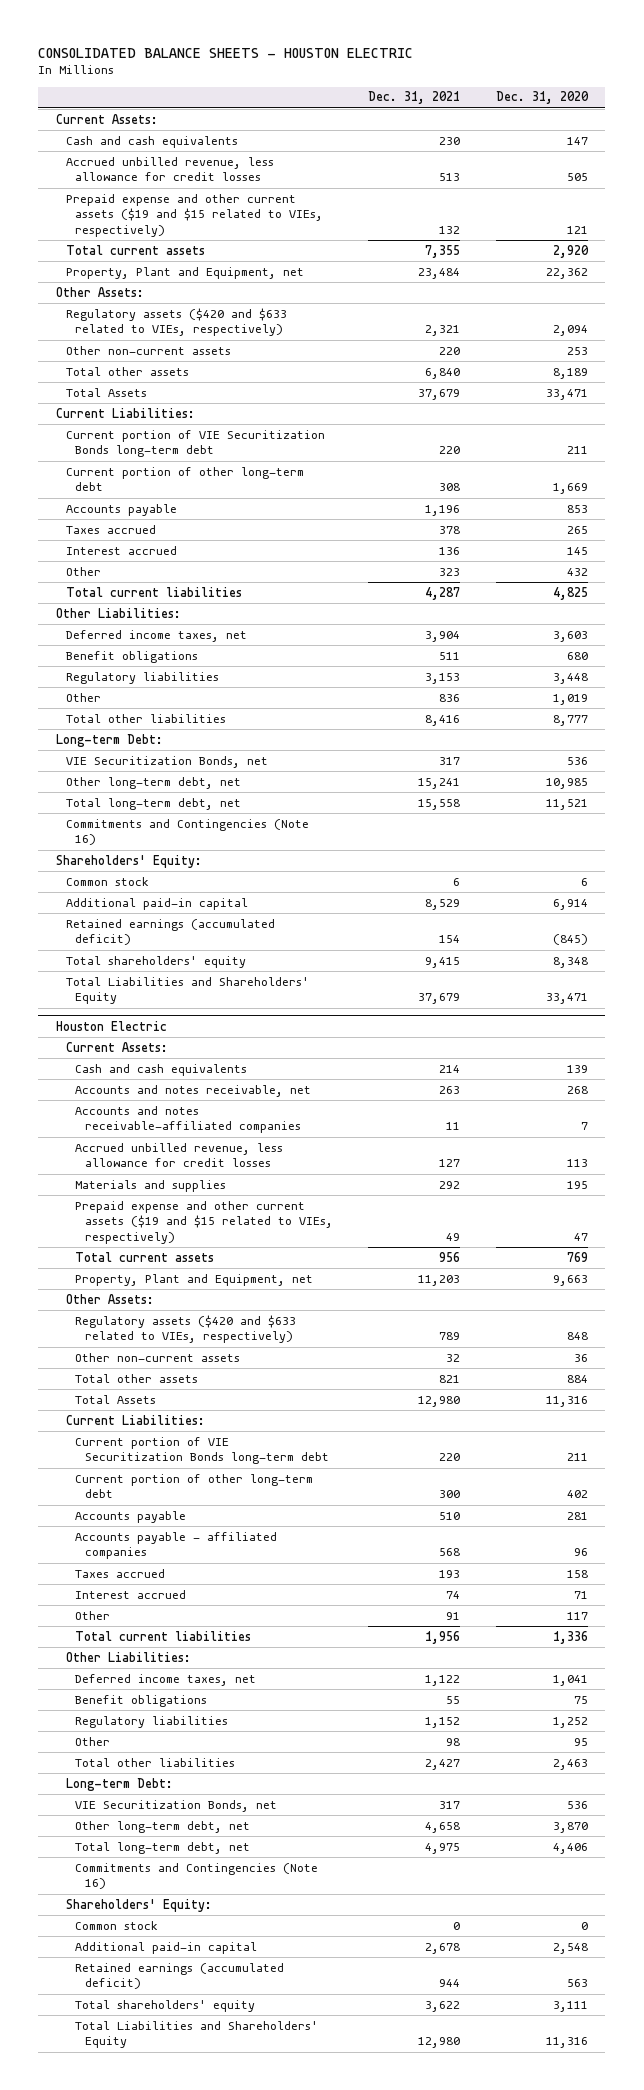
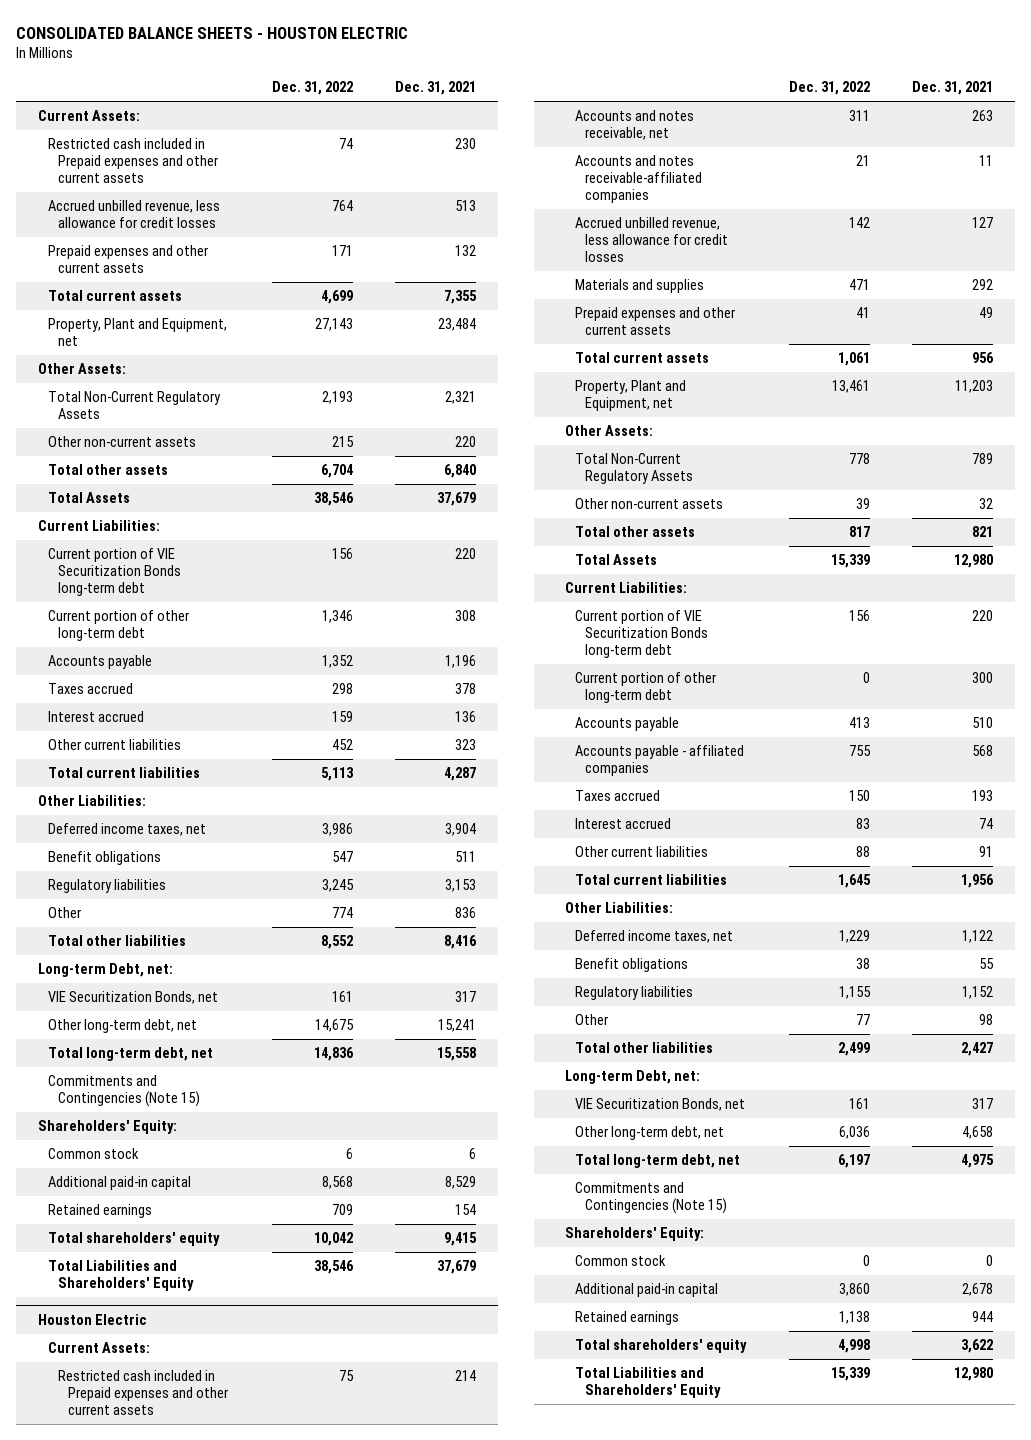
- | Dec. 31, 2021 | Dec. 31, 2020
+ | Dec. 31, 2022 | Dec. 31, 2021
- Cash and cash equivalents | 230 | 147
+ Restricted cash included in Prepaid expenses and other current assets | 74 | 230
- Prepaid expense and other current assets ($19 and $15 related to VIEs, respectively) | 132 | 121
+ Prepaid expenses and other current assets | 171 | 132
- Regulatory assets ($420 and $633 related to VIEs, respectively) | 2,321 | 2,094
+ Total Non-Current Regulatory Assets | 2,193 | 2,321
- Other | 323 | 432
+ Other current liabilities | 452 | 323
- Long-term Debt:
+ Long-term Debt, net:
- Commitments and Contingencies (Note 16)
+ Commitments and Contingencies (Note 15)
- Retained earnings (accumulated deficit) | 154 | (845)
+ Retained earnings | 709 | 154
@ Houston Electric
- Cash and cash equivalents | 214 | 139
+ Restricted cash included in Prepaid expenses and other current assets | 75 | 214
- Prepaid expense and other current assets ($19 and $15 related to VIEs, respectively) | 49 | 47
+ Prepaid expenses and other current assets | 41 | 49
- Regulatory assets ($420 and $633 related to VIEs, respectively) | 789 | 848
+ Total Non-Current Regulatory Assets | 778 | 789
- Other | 91 | 117
+ Other current liabilities | 88 | 91
- Long-term Debt:
+ Long-term Debt, net:
- Commitments and Contingencies (Note 16)
+ Commitments and Contingencies (Note 15)
- Retained earnings (accumulated deficit) | 944 | 563
+ Retained earnings | 1,138 | 944

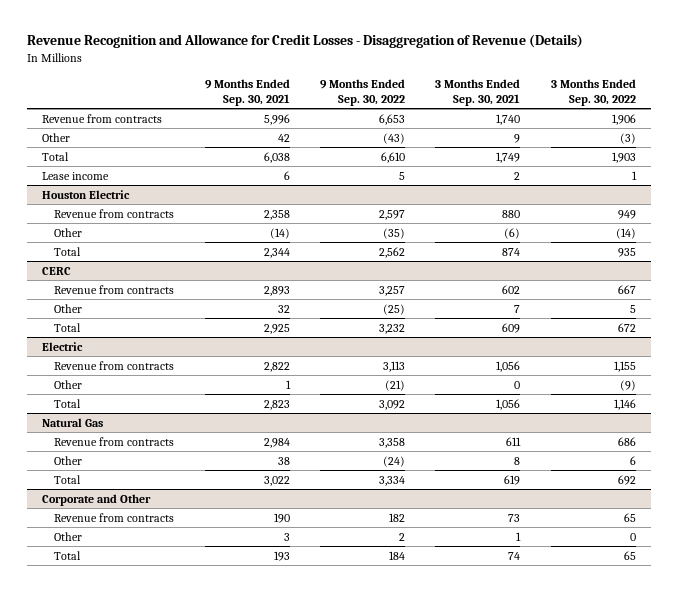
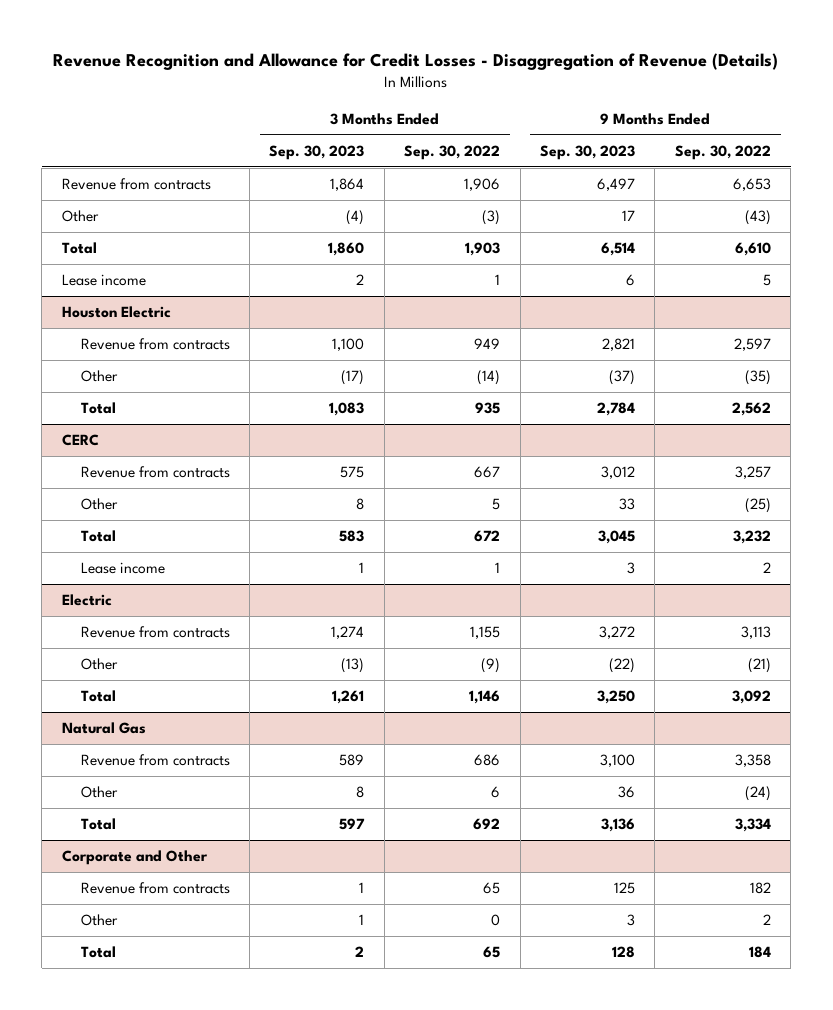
- | 9 Months Ended Sep. 30, 2021 | 9 Months Ended Sep. 30, 2022 | 3 Months Ended Sep. 30, 2021 | 3 Months Ended Sep. 30, 2022
+ | 3 Months Ended Sep. 30, 2023 | 3 Months Ended Sep. 30, 2022 | 9 Months Ended Sep. 30, 2023 | 9 Months Ended Sep. 30, 2022
@ CERC
+ Lease income | 1 | 1 | 3 | 2

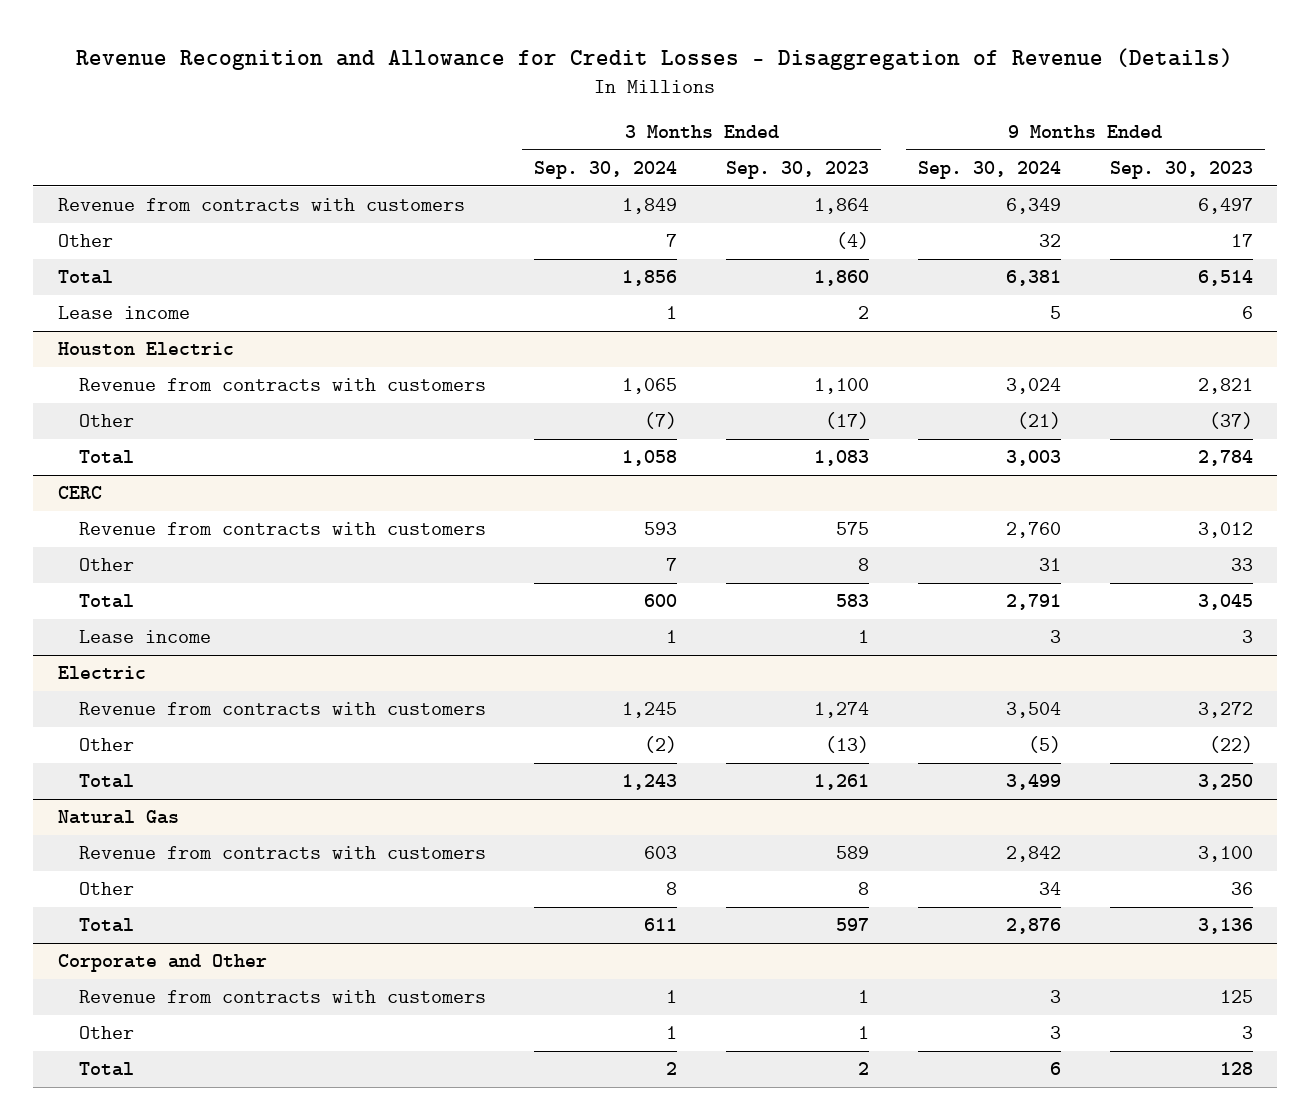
- | 3 Months Ended Sep. 30, 2023 | 3 Months Ended Sep. 30, 2022 | 9 Months Ended Sep. 30, 2023 | 9 Months Ended Sep. 30, 2022
+ | 3 Months Ended Sep. 30, 2024 | 3 Months Ended Sep. 30, 2023 | 9 Months Ended Sep. 30, 2024 | 9 Months Ended Sep. 30, 2023
- Revenue from contracts | 1,864 | 1,906 | 6,497 | 6,653
+ Revenue from contracts with customers | 1,849 | 1,864 | 6,349 | 6,497
@ Houston Electric
- Revenue from contracts | 1,100 | 949 | 2,821 | 2,597
+ Revenue from contracts with customers | 1,065 | 1,100 | 3,024 | 2,821
@ CERC
- Revenue from contracts | 575 | 667 | 3,012 | 3,257
+ Revenue from contracts with customers | 593 | 575 | 2,760 | 3,012
@ Electric
- Revenue from contracts | 1,274 | 1,155 | 3,272 | 3,113
+ Revenue from contracts with customers | 1,245 | 1,274 | 3,504 | 3,272
@ Natural Gas
- Revenue from contracts | 589 | 686 | 3,100 | 3,358
+ Revenue from contracts with customers | 603 | 589 | 2,842 | 3,100
@ Corporate and Other
- Revenue from contracts | 1 | 65 | 125 | 182
+ Revenue from contracts with customers | 1 | 1 | 3 | 125

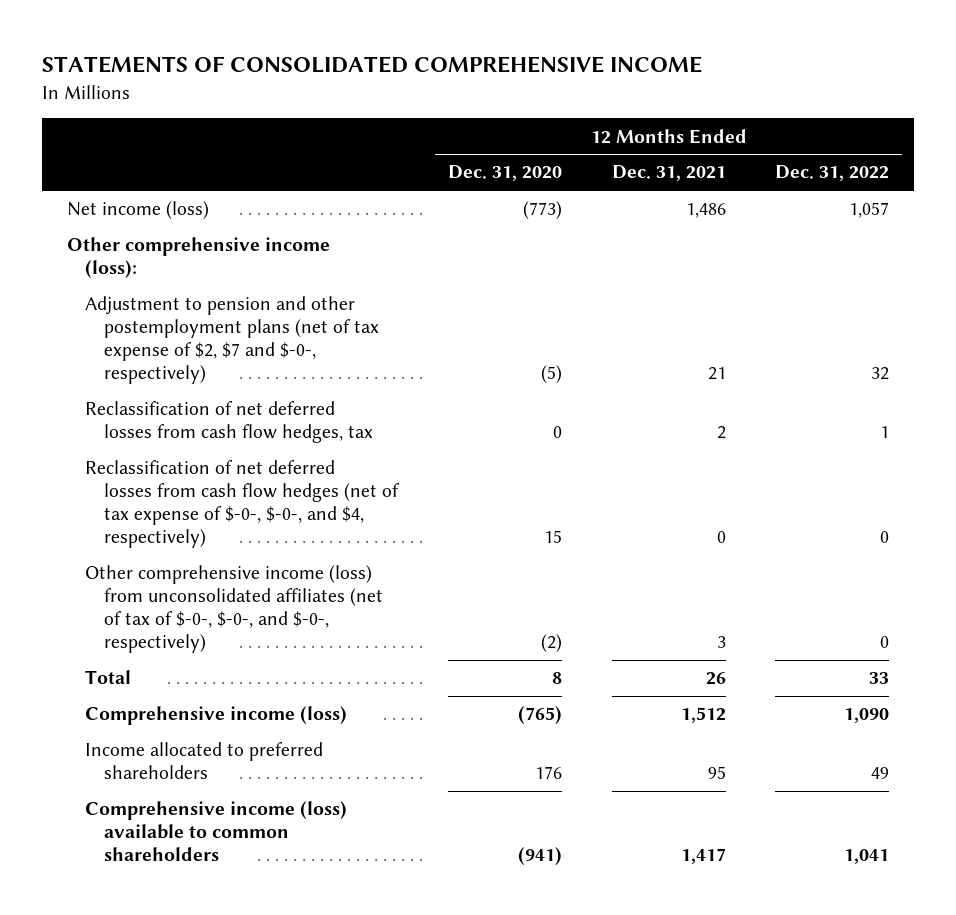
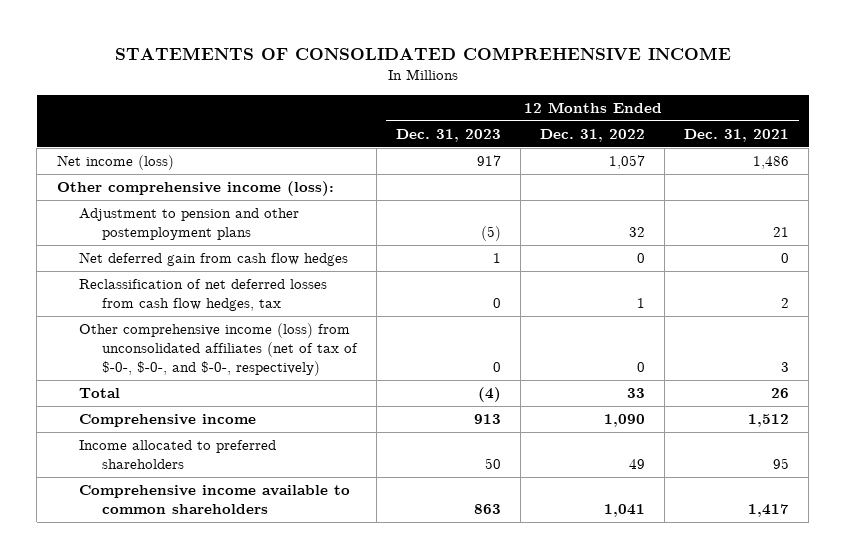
- | 12 Months Ended Dec. 31, 2020 | 12 Months Ended Dec. 31, 2021 | 12 Months Ended Dec. 31, 2022
+ | 12 Months Ended Dec. 31, 2023 | 12 Months Ended Dec. 31, 2022 | 12 Months Ended Dec. 31, 2021
- Adjustment to pension and other postemployment plans (net of tax expense of $2, $7 and $-0-, respectively) | (5) | 21 | 32
+ Adjustment to pension and other postemployment plans | (5) | 32 | 21
+ Net deferred gain from cash flow hedges | 1 | 0 | 0
- Reclassification of net deferred losses from cash flow hedges (net of tax expense of $-0-, $-0-, and $4, respectively) | 15 | 0 | 0
- Comprehensive income (loss) | (765) | 1,512 | 1,090
+ Comprehensive income | 913 | 1,090 | 1,512
- Comprehensive income (loss) available to common shareholders | (941) | 1,417 | 1,041
+ Comprehensive income available to common shareholders | 863 | 1,041 | 1,417

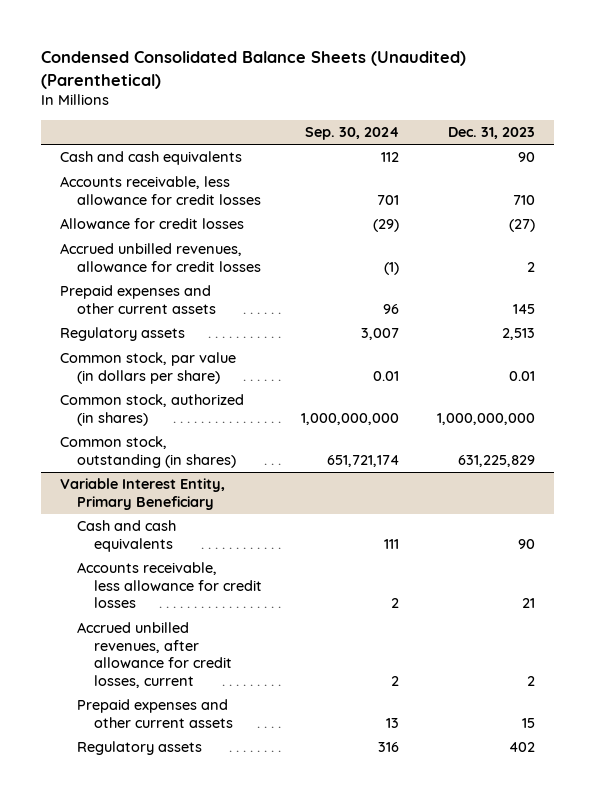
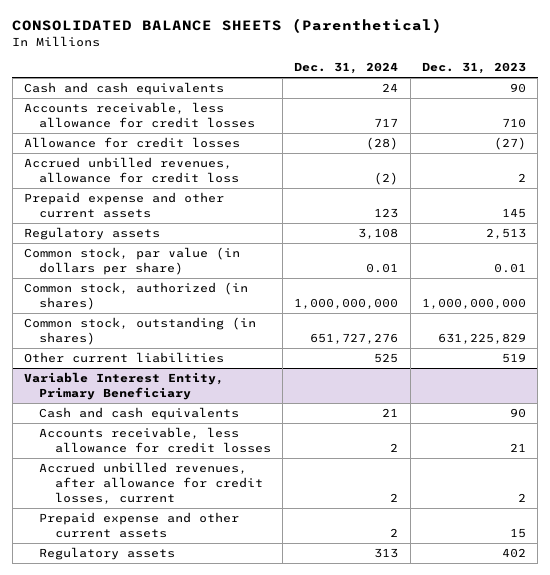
- Condensed Consolidated Balance Sheets (Unaudited) (Parenthetical)
+ CONSOLIDATED BALANCE SHEETS (Parenthetical)
- | Sep. 30, 2024 | Dec. 31, 2023
+ | Dec. 31, 2024 | Dec. 31, 2023
- Accrued unbilled revenues, allowance for credit losses | (1) | 2
- Prepaid expenses and other current assets | 96 | 145
+ Accrued unbilled revenues, allowance for credit loss | (2) | 2
+ Prepaid expense and other current assets | 123 | 145
+ Other current liabilities | 525 | 519
@ Variable Interest Entity, Primary Beneficiary
- Prepaid expenses and other current assets | 13 | 15
+ Prepaid expense and other current assets | 2 | 15

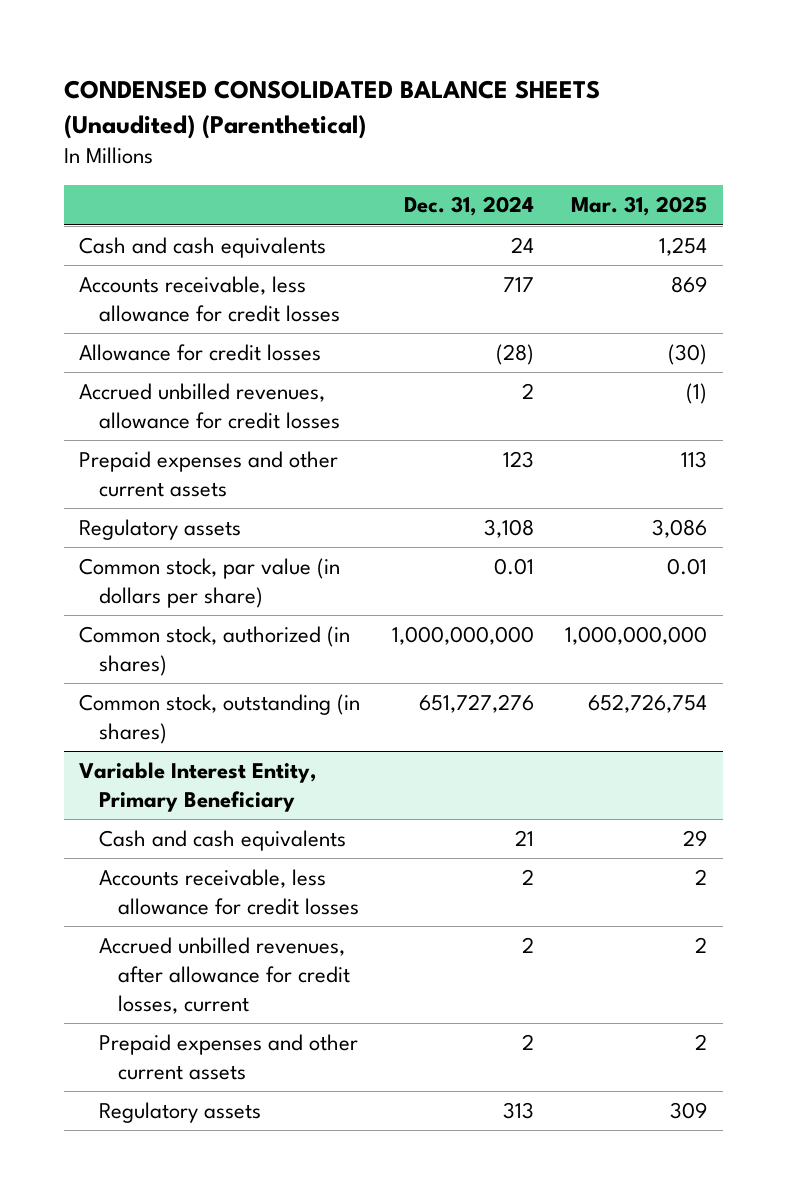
- CONSOLIDATED BALANCE SHEETS (Parenthetical)
+ CONDENSED CONSOLIDATED BALANCE SHEETS (Unaudited) (Parenthetical)
- | Dec. 31, 2024 | Dec. 31, 2023
+ | Dec. 31, 2024 | Mar. 31, 2025
- Accrued unbilled revenues, allowance for credit loss | (2) | 2
- Prepaid expense and other current assets | 123 | 145
+ Accrued unbilled revenues, allowance for credit losses | 2 | (1)
+ Prepaid expenses and other current assets | 123 | 113
- Other current liabilities | 525 | 519
@ Variable Interest Entity, Primary Beneficiary
- Prepaid expense and other current assets | 2 | 15
+ Prepaid expenses and other current assets | 2 | 2

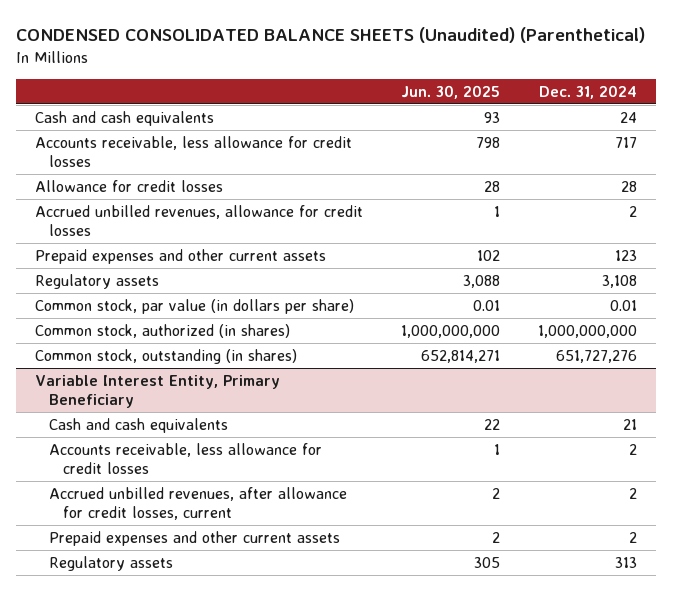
- | Dec. 31, 2024 | Mar. 31, 2025
+ | Jun. 30, 2025 | Dec. 31, 2024
- Allowance for credit losses | (28) | (30)
+ Allowance for credit losses | 28 | 28

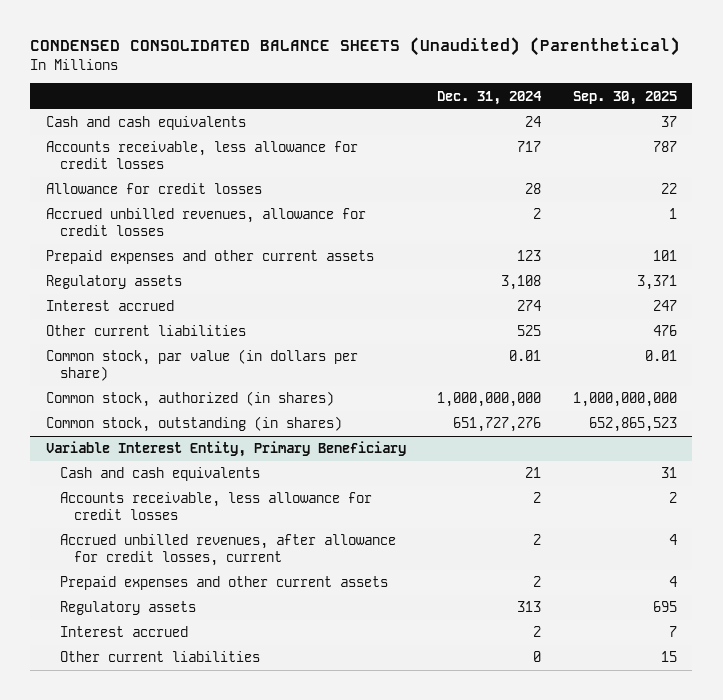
- | Jun. 30, 2025 | Dec. 31, 2024
+ | Dec. 31, 2024 | Sep. 30, 2025
+ Interest accrued | 274 | 247
+ Other current liabilities | 525 | 476
@ Variable Interest Entity, Primary Beneficiary
+ Interest accrued | 2 | 7
+ Other current liabilities | 0 | 15

